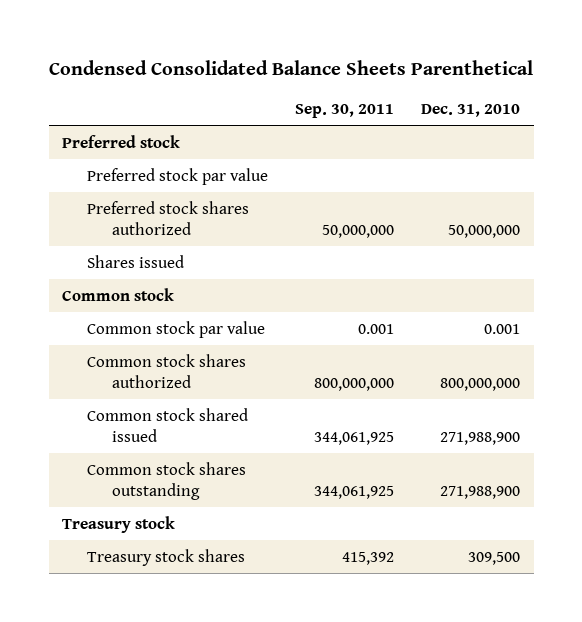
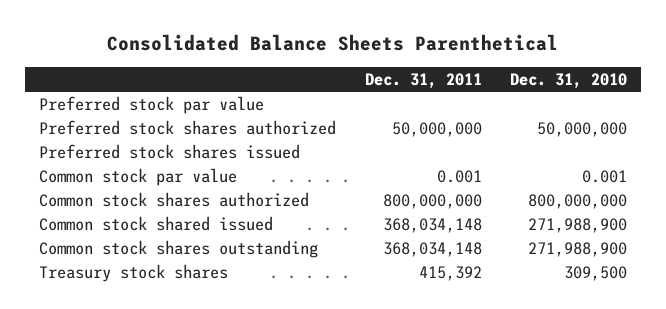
- Condensed Consolidated Balance Sheets Parenthetical
+ Consolidated Balance Sheets Parenthetical
- | Sep. 30, 2011 | Dec. 31, 2010
+ | Dec. 31, 2011 | Dec. 31, 2010
- Preferred stock
- Shares issued
- Common stock
+ Preferred stock shares issued
- Treasury stock

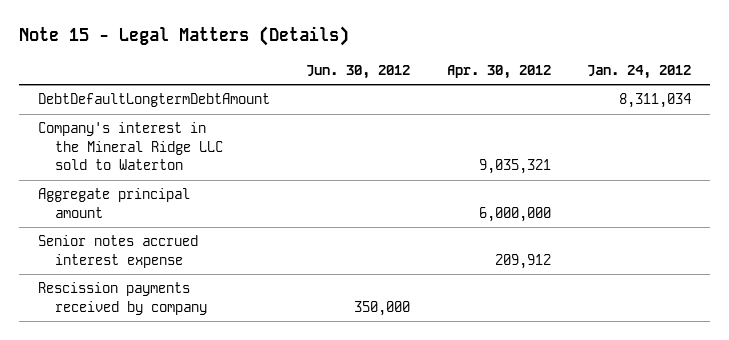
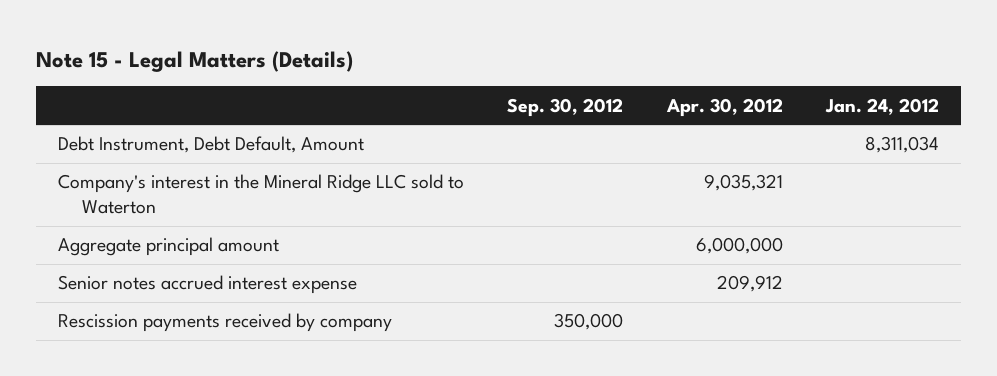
- | Jun. 30, 2012 | Apr. 30, 2012 | Jan. 24, 2012
+ | Sep. 30, 2012 | Apr. 30, 2012 | Jan. 24, 2012
- DebtDefaultLongtermDebtAmount | | | 8,311,034
+ Debt Instrument, Debt Default, Amount | | | 8,311,034

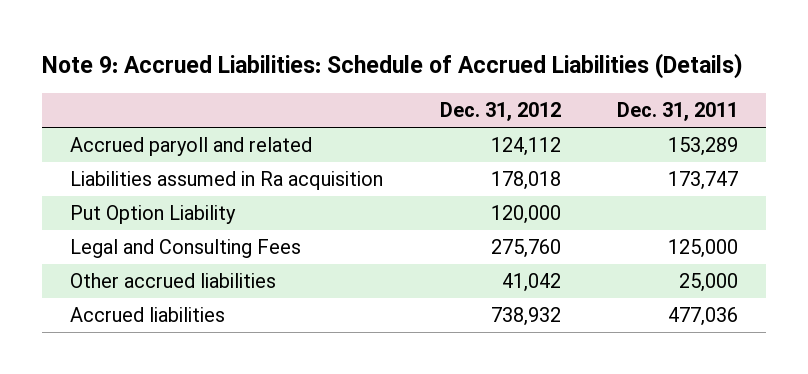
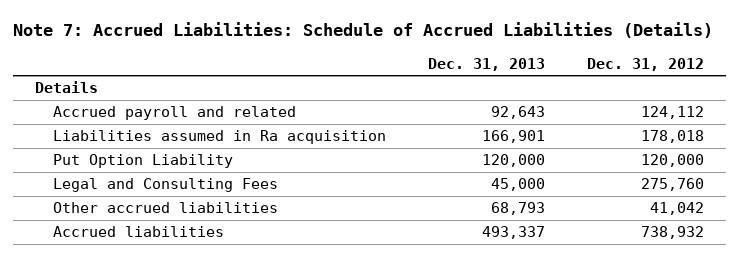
- Note 9: Accrued Liabilities: Schedule of Accrued Liabilities (Details)
+ Note 7: Accrued Liabilities: Schedule of Accrued Liabilities (Details)
- | Dec. 31, 2012 | Dec. 31, 2011
+ | Dec. 31, 2013 | Dec. 31, 2012
- Accrued paryoll and related | 124,112 | 153,289
+ Details
+ Accrued payroll and related | 92,643 | 124,112

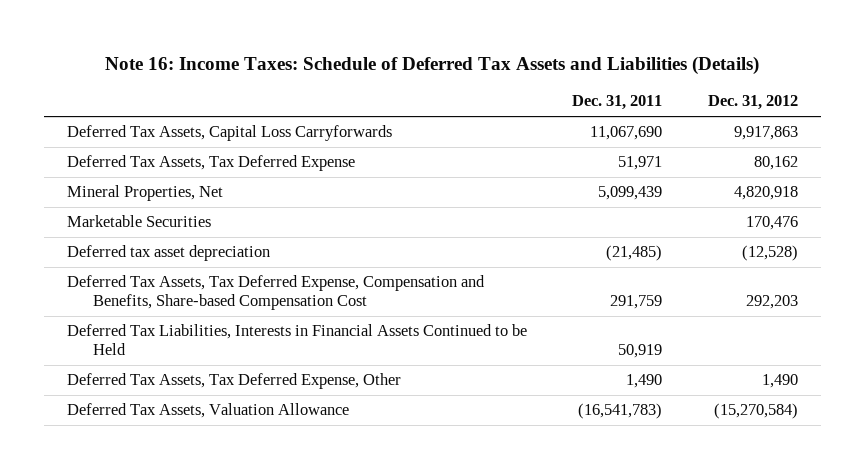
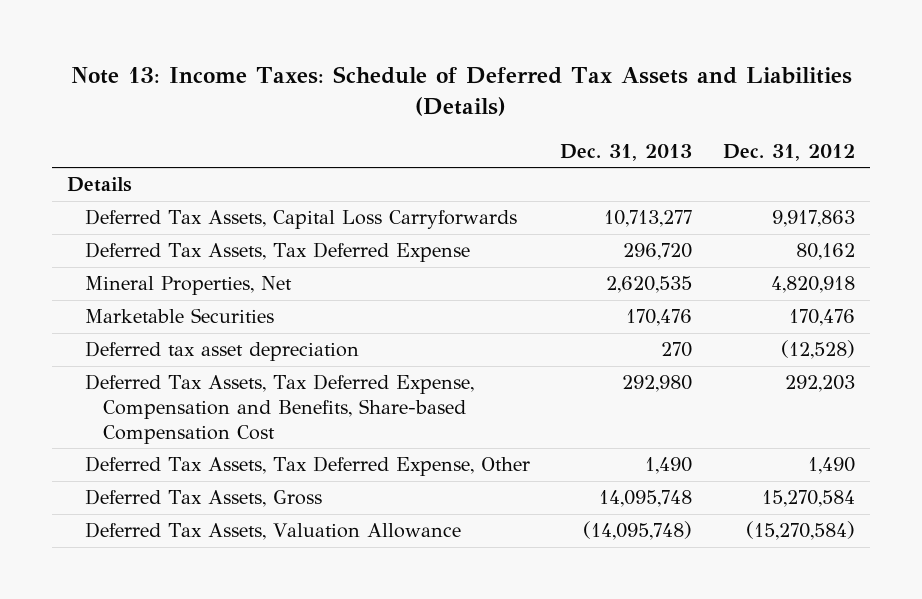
- Note 16: Income Taxes: Schedule of Deferred Tax Assets and Liabilities (Details)
+ Note 13: Income Taxes: Schedule of Deferred Tax Assets and Liabilities (Details)
- | Dec. 31, 2011 | Dec. 31, 2012
+ | Dec. 31, 2013 | Dec. 31, 2012
+ Details
- Deferred Tax Liabilities, Interests in Financial Assets Continued to be Held | 50,919 |
+ Deferred Tax Assets, Gross | 14,095,748 | 15,270,584

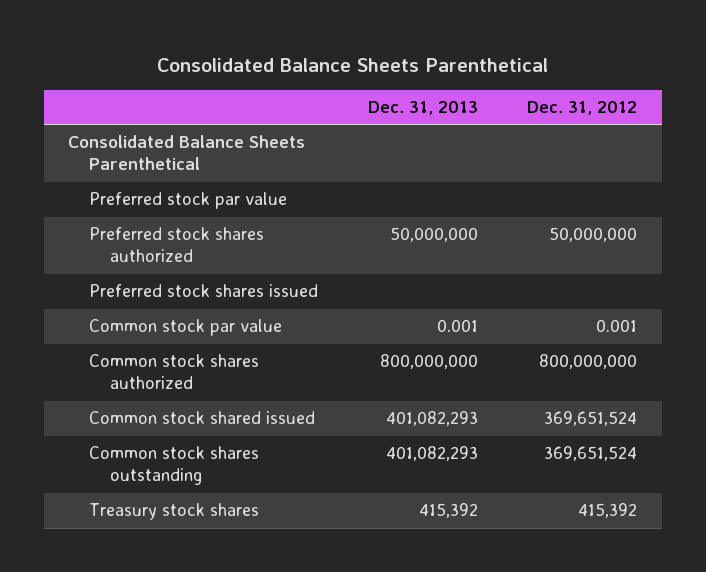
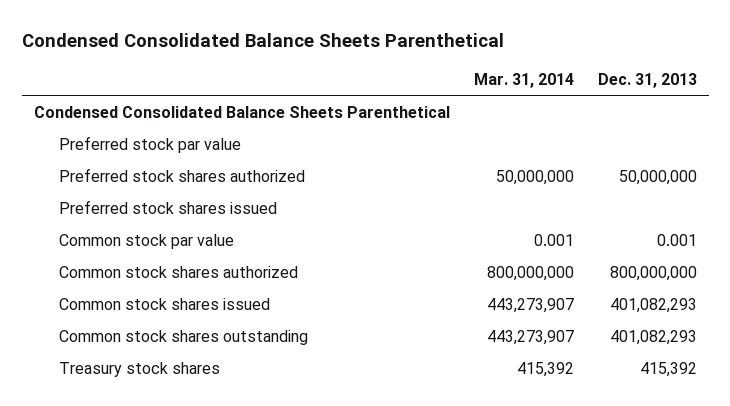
- Consolidated Balance Sheets Parenthetical
+ Condensed Consolidated Balance Sheets Parenthetical
- | Dec. 31, 2013 | Dec. 31, 2012
+ | Mar. 31, 2014 | Dec. 31, 2013
- Consolidated Balance Sheets Parenthetical
+ Condensed Consolidated Balance Sheets Parenthetical
- Common stock shared issued | 401,082,293 | 369,651,524
+ Common stock shares issued | 443,273,907 | 401,082,293

